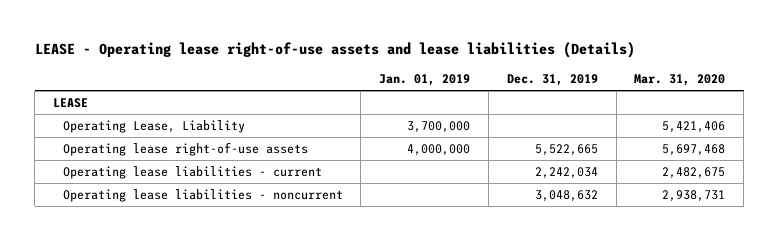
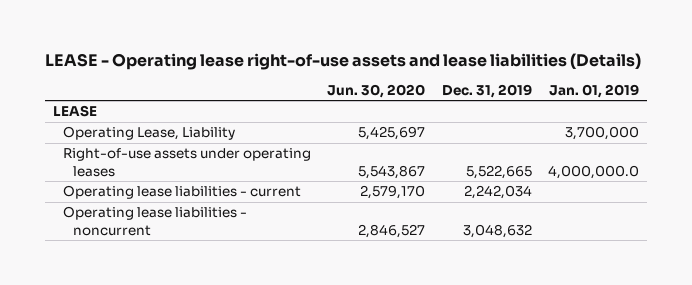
- | Jan. 01, 2019 | Dec. 31, 2019 | Mar. 31, 2020
+ | Jun. 30, 2020 | Dec. 31, 2019 | Jan. 01, 2019
- Operating lease right-of-use assets | 4,000,000 | 5,522,665 | 5,697,468
+ Right-of-use assets under operating leases | 5,543,867 | 5,522,665 | 4,000,000.0

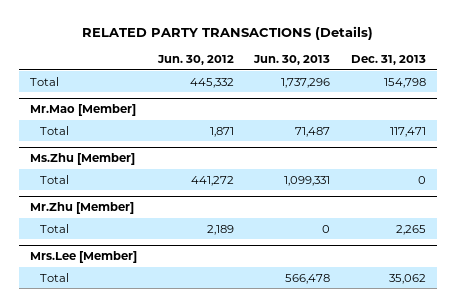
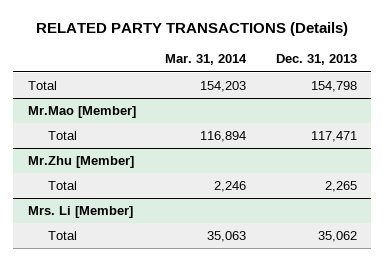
- | Jun. 30, 2012 | Jun. 30, 2013 | Dec. 31, 2013
+ | Mar. 31, 2014 | Dec. 31, 2013
- Ms.Zhu [Member]
- Total | 441,272 | 1,099,331 | 0
- Mrs.Lee [Member]
+ Mrs. Li [Member]

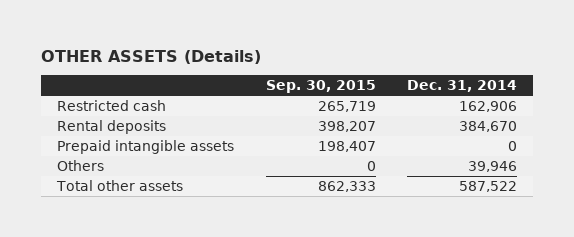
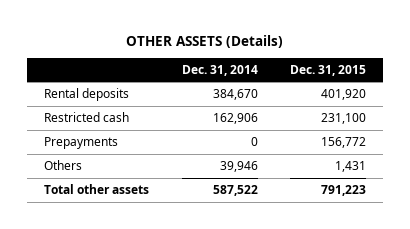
- | Sep. 30, 2015 | Dec. 31, 2014
+ | Dec. 31, 2014 | Dec. 31, 2015
- Prepaid intangible assets | 198,407 | 0
moved down: Restricted cash | 162,906 | 231,100
+ Prepayments | 0 | 156,772

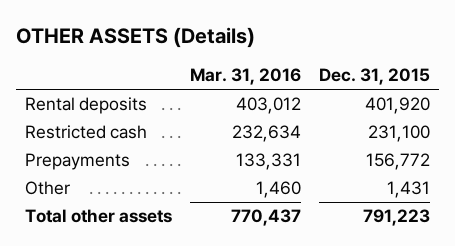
- | Dec. 31, 2014 | Dec. 31, 2015
+ | Mar. 31, 2016 | Dec. 31, 2015
- Others | 39,946 | 1,431
+ Other | 1,460 | 1,431

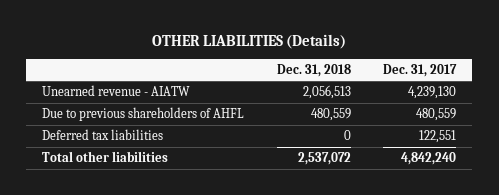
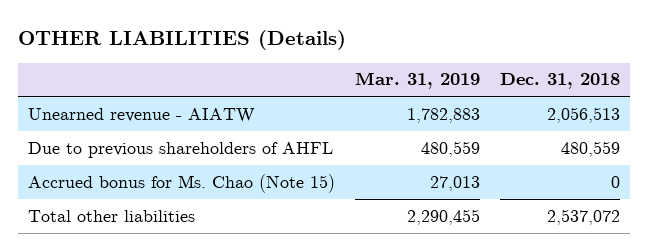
- | Dec. 31, 2018 | Dec. 31, 2017
+ | Mar. 31, 2019 | Dec. 31, 2018
- Deferred tax liabilities | 0 | 122,551
+ Accrued bonus for Ms. Chao (Note 15) | 27,013 | 0

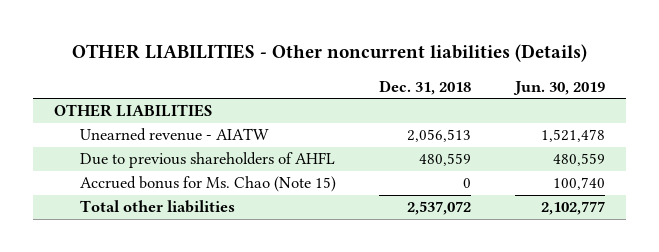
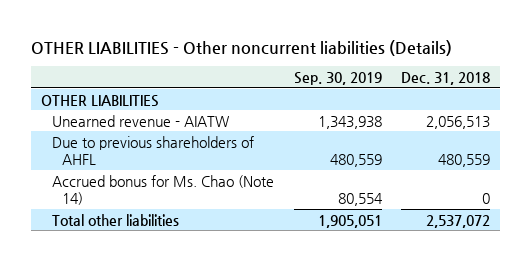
- | Dec. 31, 2018 | Jun. 30, 2019
+ | Sep. 30, 2019 | Dec. 31, 2018
- Accrued bonus for Ms. Chao (Note 15) | 0 | 100,740
+ Accrued bonus for Ms. Chao (Note 14) | 80,554 | 0

